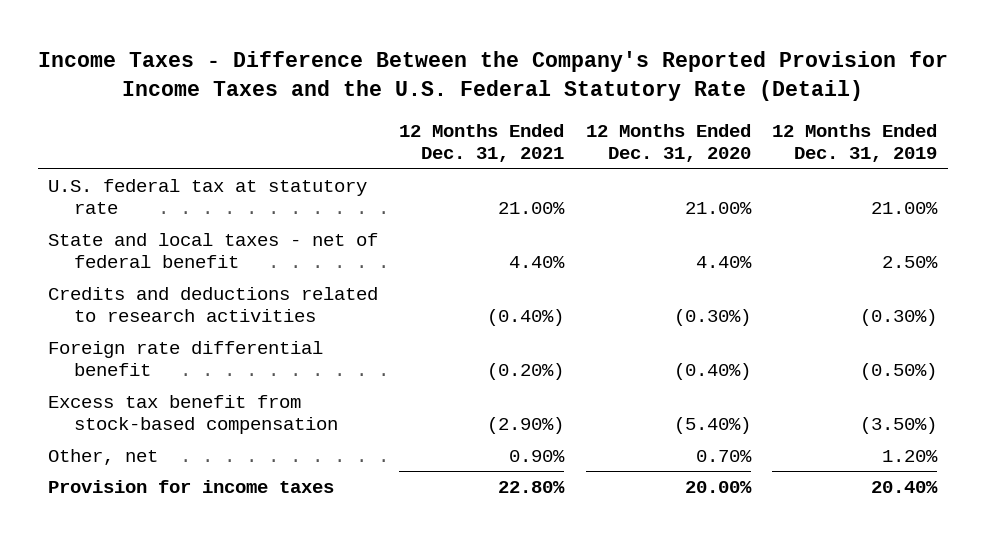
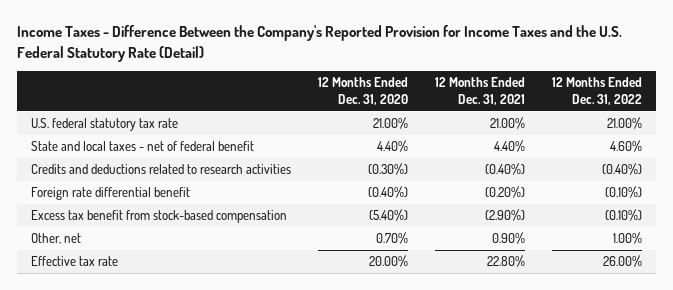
- | 12 Months Ended Dec. 31, 2021 | 12 Months Ended Dec. 31, 2020 | 12 Months Ended Dec. 31, 2019
+ | 12 Months Ended Dec. 31, 2020 | 12 Months Ended Dec. 31, 2021 | 12 Months Ended Dec. 31, 2022
- U.S. federal tax at statutory rate | 21.00% | 21.00% | 21.00%
+ U.S. federal statutory tax rate | 21.00% | 21.00% | 21.00%
- Provision for income taxes | 22.80% | 20.00% | 20.40%
+ Effective tax rate | 20.00% | 22.80% | 26.00%

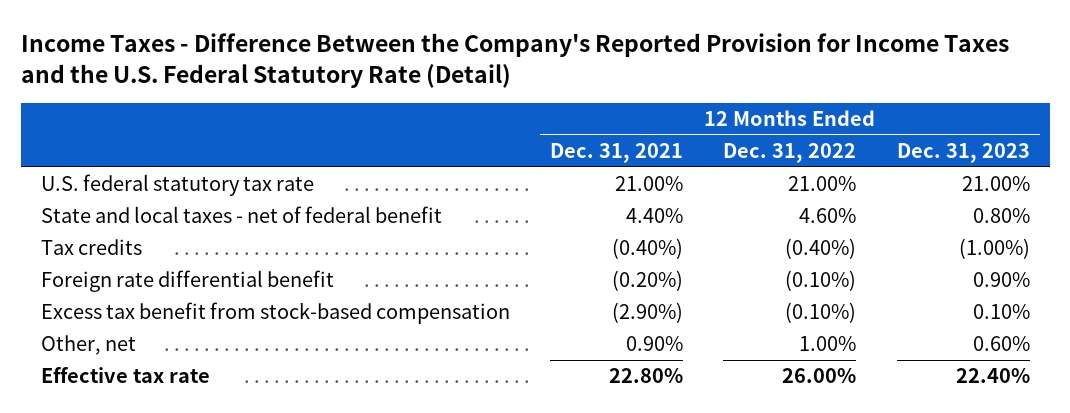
- | 12 Months Ended Dec. 31, 2020 | 12 Months Ended Dec. 31, 2021 | 12 Months Ended Dec. 31, 2022
+ | 12 Months Ended Dec. 31, 2021 | 12 Months Ended Dec. 31, 2022 | 12 Months Ended Dec. 31, 2023
- Credits and deductions related to research activities | (0.30%) | (0.40%) | (0.40%)
+ Tax credits | (0.40%) | (0.40%) | (1.00%)

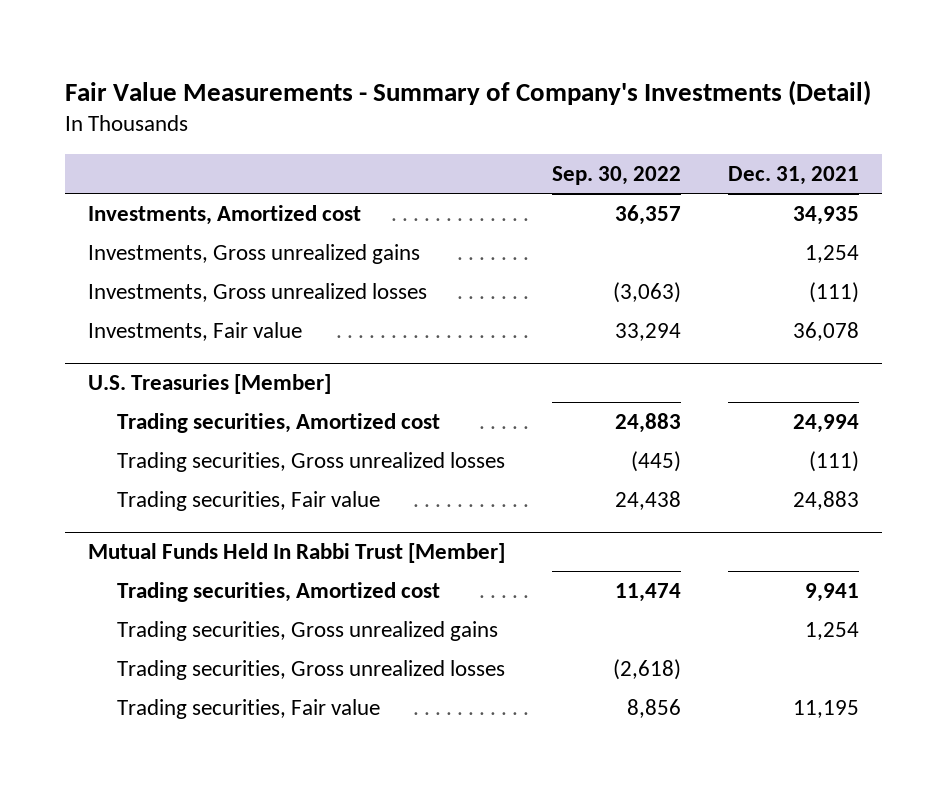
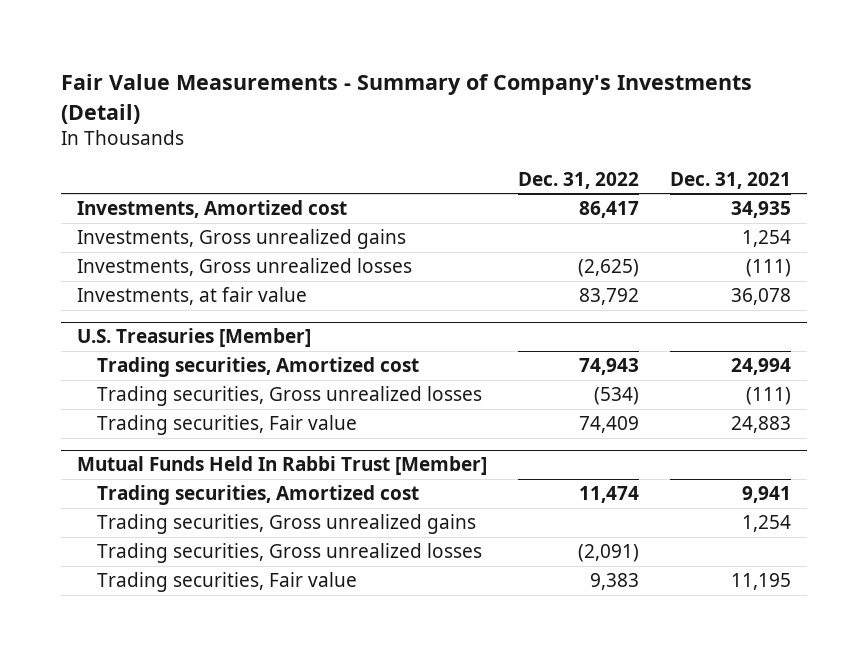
- | Sep. 30, 2022 | Dec. 31, 2021
+ | Dec. 31, 2022 | Dec. 31, 2021
- Investments, Fair value | 33,294 | 36,078
+ Investments, at fair value | 83,792 | 36,078

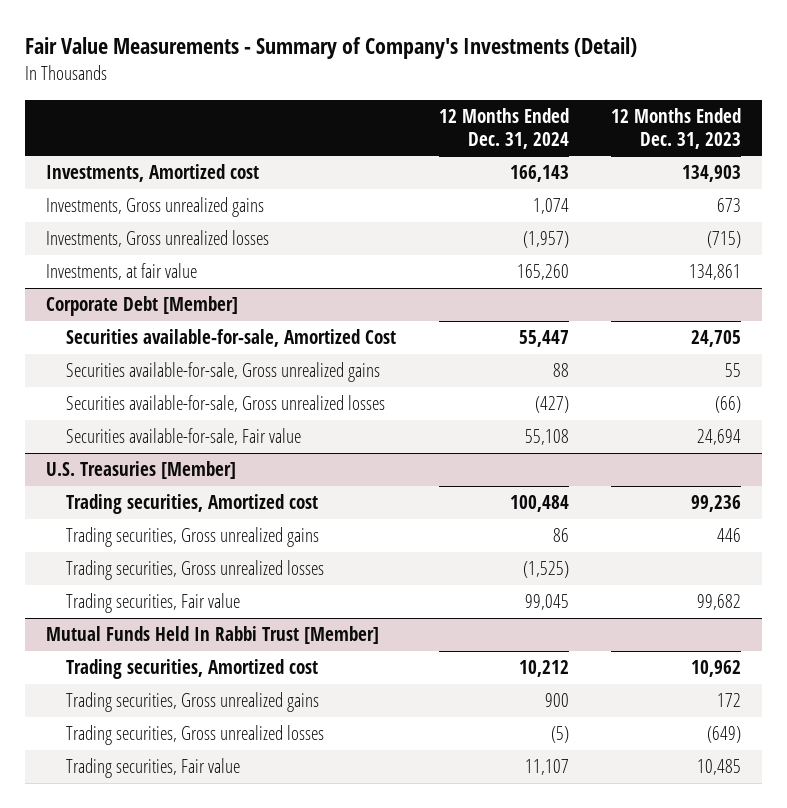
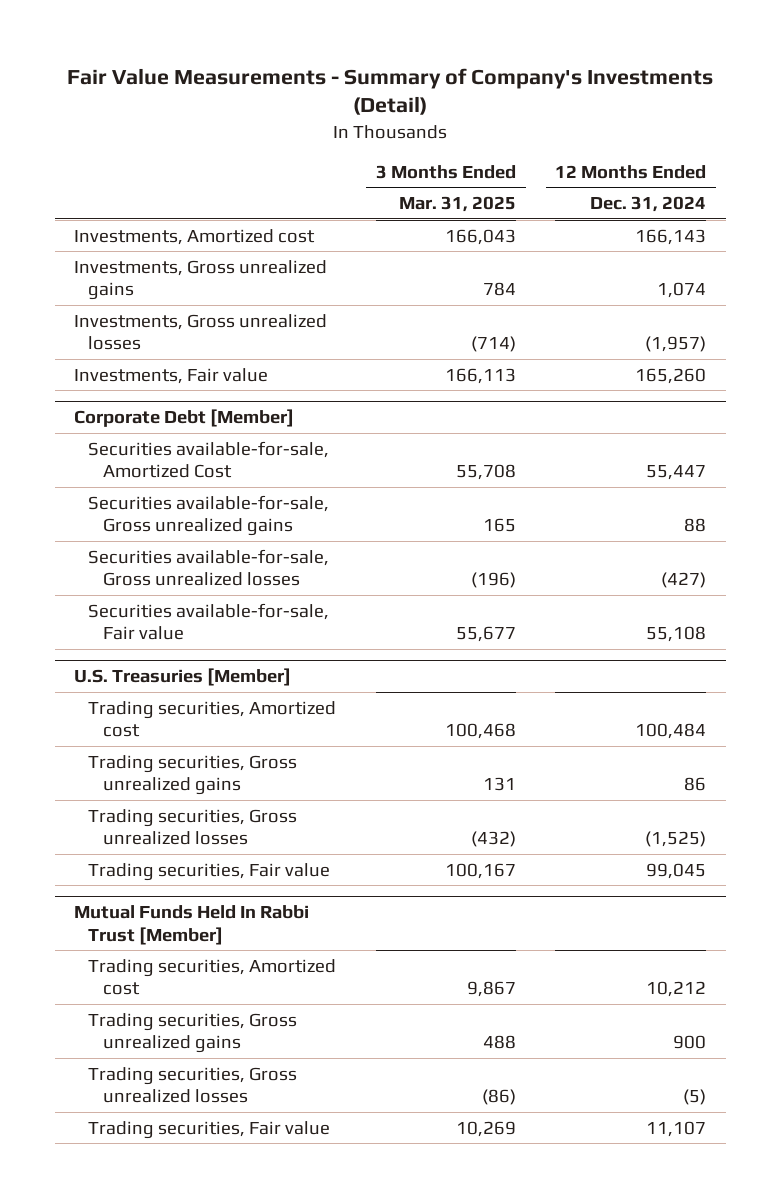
- | 12 Months Ended Dec. 31, 2024 | 12 Months Ended Dec. 31, 2023
+ | 3 Months Ended Mar. 31, 2025 | 12 Months Ended Dec. 31, 2024
- Investments, at fair value | 165,260 | 134,861
+ Investments, Fair value | 166,113 | 165,260

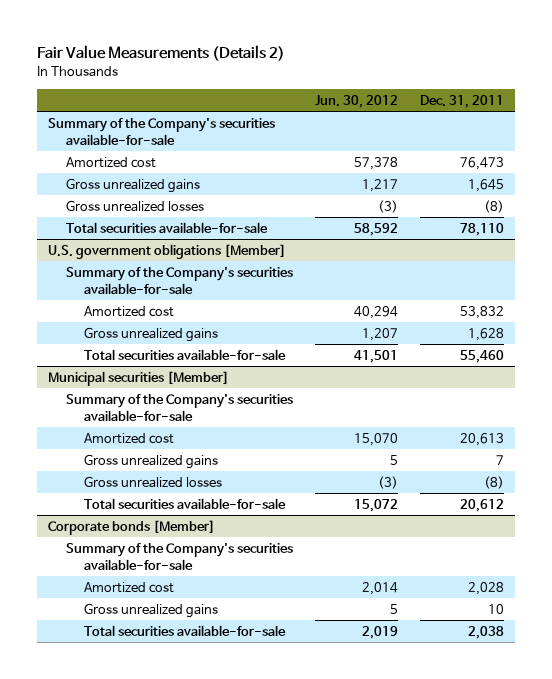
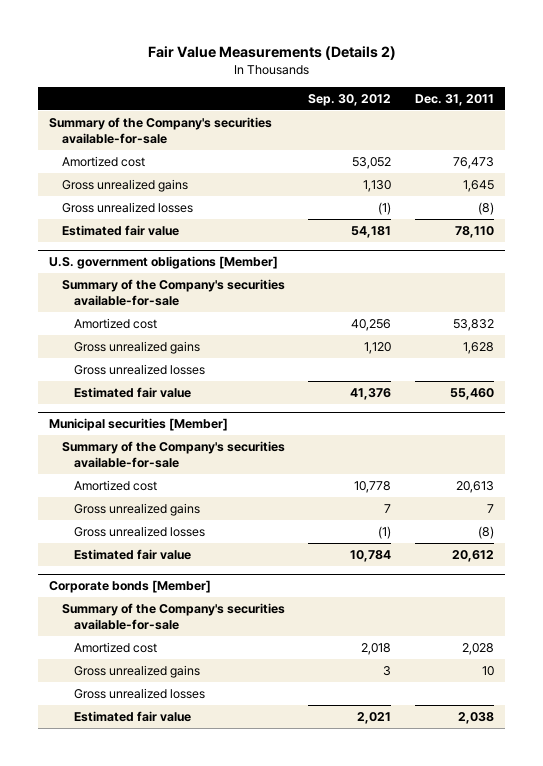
- | Jun. 30, 2012 | Dec. 31, 2011
+ | Sep. 30, 2012 | Dec. 31, 2011
- Total securities available-for-sale | 58,592 | 78,110
+ Estimated fair value | 54,181 | 78,110
@ U.S. government obligations [Member]
- Total securities available-for-sale | 41,501 | 55,460
+ Gross unrealized losses
+ Estimated fair value | 41,376 | 55,460
@ Municipal securities [Member]
- Total securities available-for-sale | 15,072 | 20,612
+ Estimated fair value | 10,784 | 20,612
@ Corporate bonds [Member]
- Total securities available-for-sale | 2,019 | 2,038
+ Gross unrealized losses
+ Estimated fair value | 2,021 | 2,038

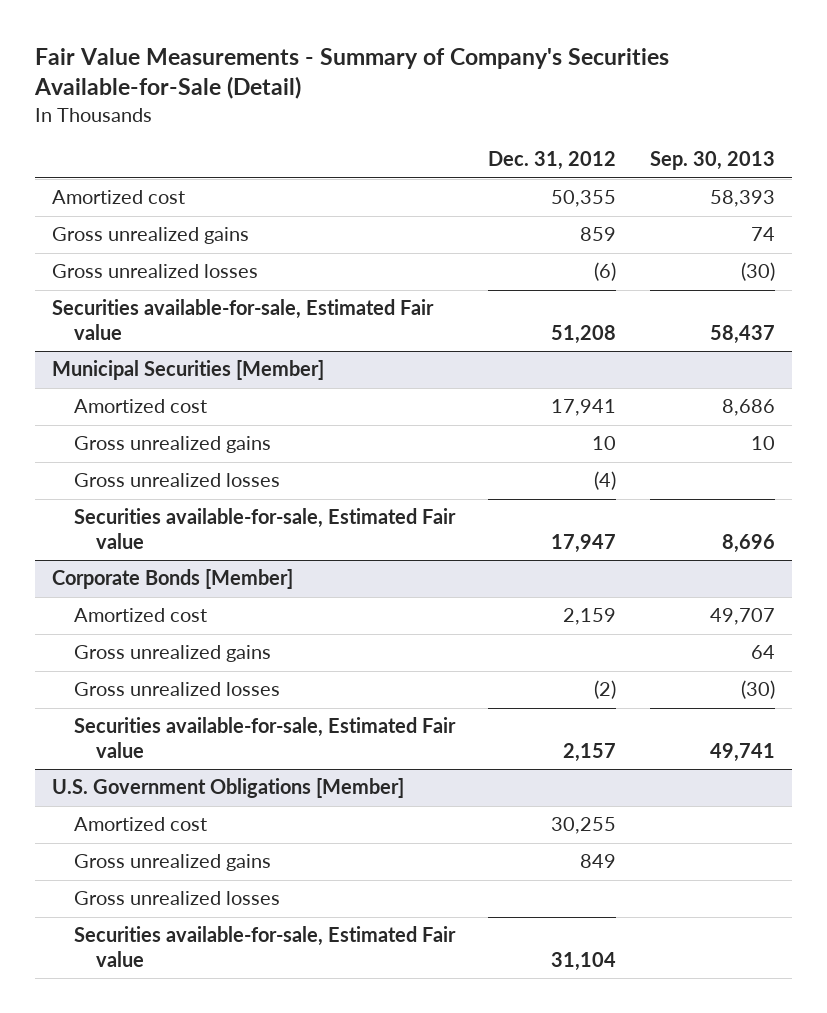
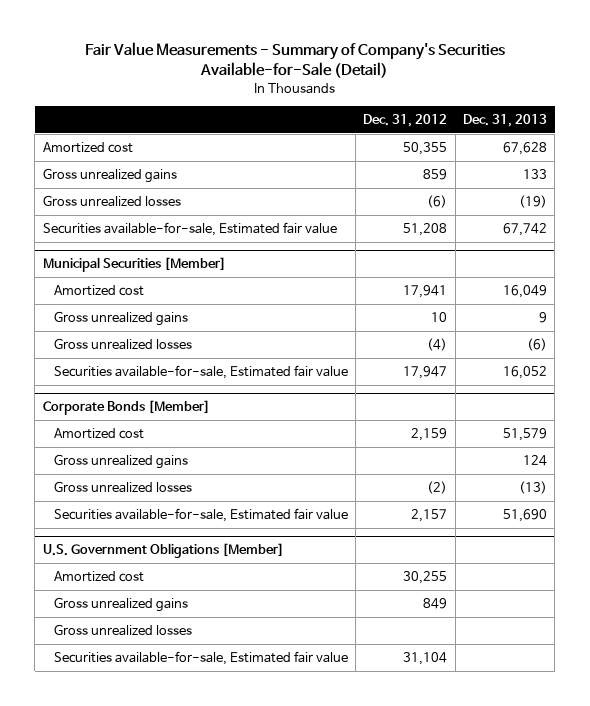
- | Dec. 31, 2012 | Sep. 30, 2013
+ | Dec. 31, 2012 | Dec. 31, 2013
- Securities available-for-sale, Estimated Fair value | 51,208 | 58,437
+ Securities available-for-sale, Estimated fair value | 51,208 | 67,742
@ Municipal Securities [Member]
- Securities available-for-sale, Estimated Fair value | 17,947 | 8,696
+ Securities available-for-sale, Estimated fair value | 17,947 | 16,052
@ Corporate Bonds [Member]
- Securities available-for-sale, Estimated Fair value | 2,157 | 49,741
+ Securities available-for-sale, Estimated fair value | 2,157 | 51,690
@ U.S. Government Obligations [Member]
- Securities available-for-sale, Estimated Fair value | 31,104 |
+ Securities available-for-sale, Estimated fair value | 31,104 |

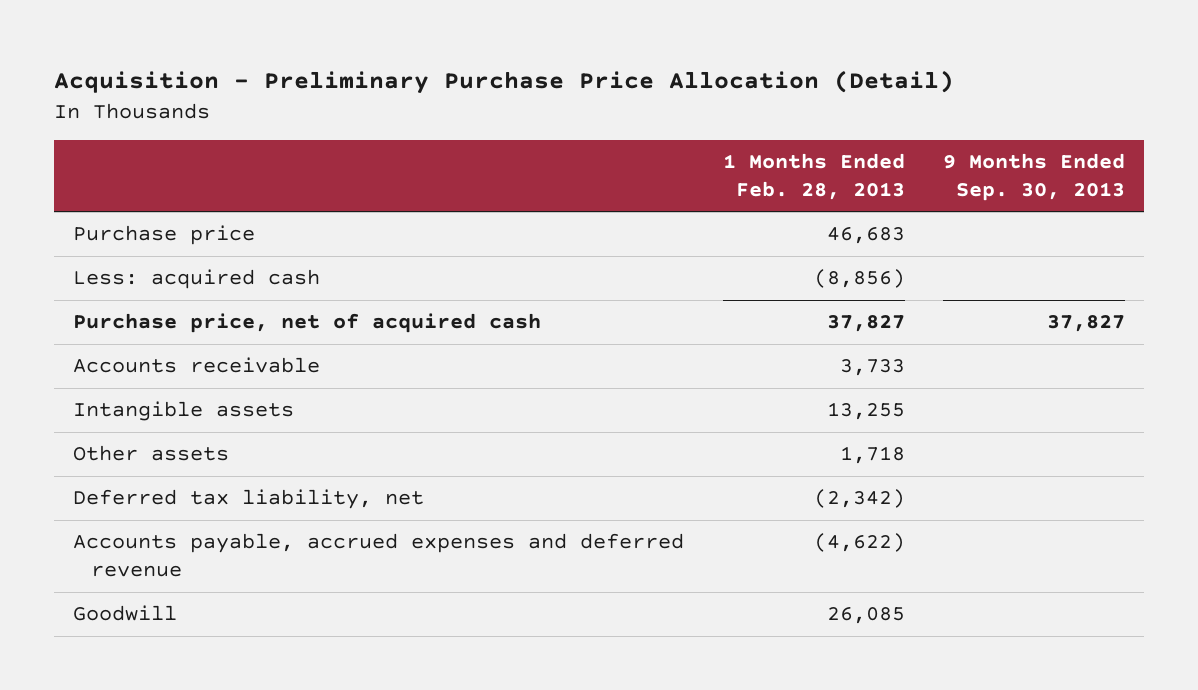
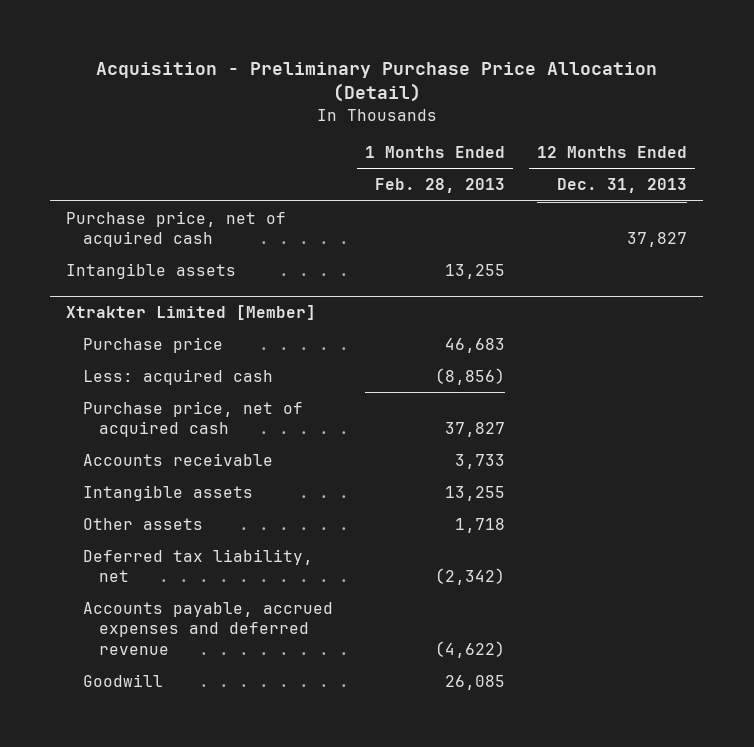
- | 1 Months Ended Feb. 28, 2013 | 9 Months Ended Sep. 30, 2013
+ | 1 Months Ended Feb. 28, 2013 | 12 Months Ended Dec. 31, 2013
+ Purchase price, net of acquired cash | | 37,827
+ Intangible assets | 13,255 |
+ Xtrakter Limited [Member]

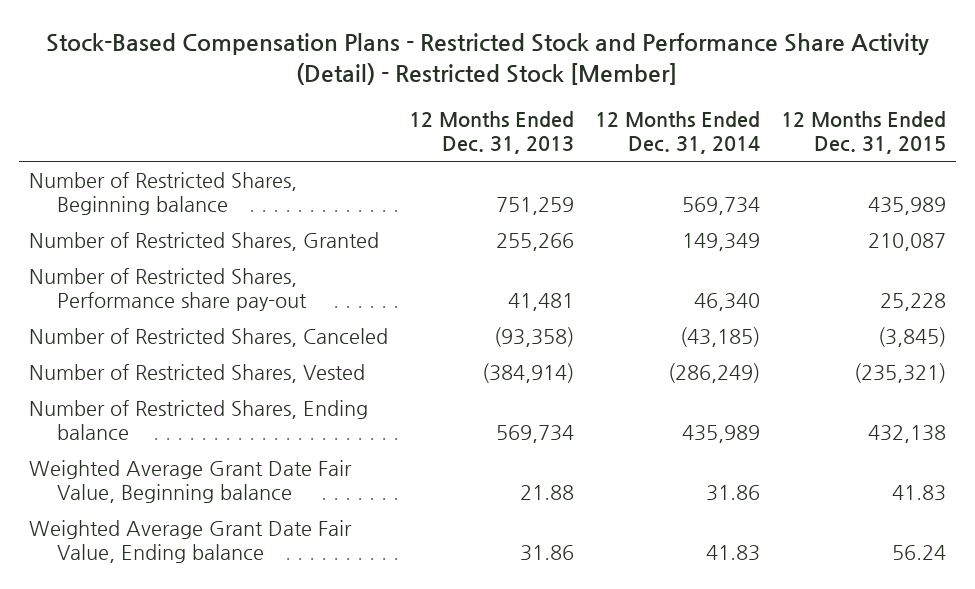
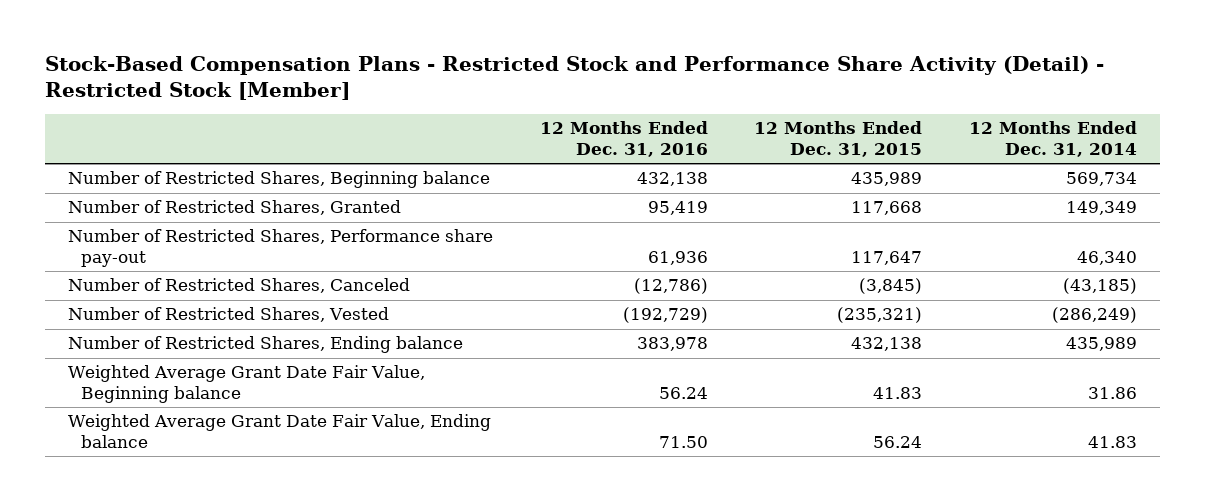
- | 12 Months Ended Dec. 31, 2013 | 12 Months Ended Dec. 31, 2014 | 12 Months Ended Dec. 31, 2015
+ | 12 Months Ended Dec. 31, 2016 | 12 Months Ended Dec. 31, 2015 | 12 Months Ended Dec. 31, 2014
- Number of Restricted Shares, Granted | 255,266 | 149,349 | 210,087
- Number of Restricted Shares, Performance share pay-out | 41,481 | 46,340 | 25,228
+ Number of Restricted Shares, Granted | 95,419 | 117,668 | 149,349
+ Number of Restricted Shares, Performance share pay-out | 61,936 | 117,647 | 46,340

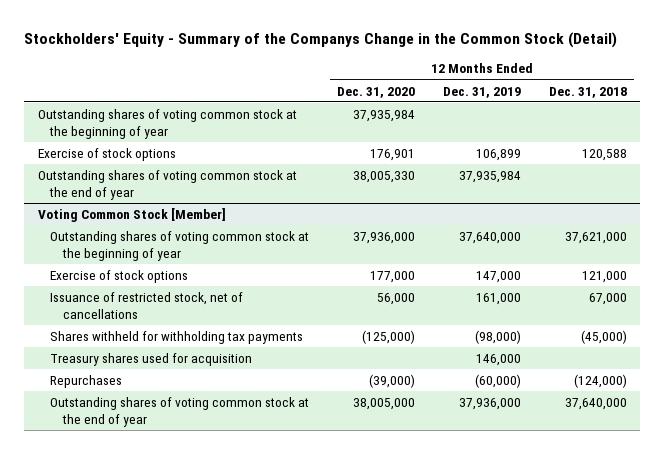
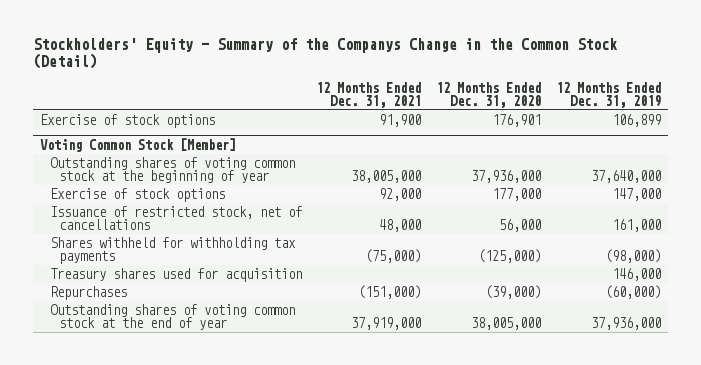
- | 12 Months Ended Dec. 31, 2020 | 12 Months Ended Dec. 31, 2019 | 12 Months Ended Dec. 31, 2018
+ | 12 Months Ended Dec. 31, 2021 | 12 Months Ended Dec. 31, 2020 | 12 Months Ended Dec. 31, 2019
- Outstanding shares of voting common stock at the beginning of year | 37,935,984 | |
- Outstanding shares of voting common stock at the end of year | 38,005,330 | 37,935,984 |

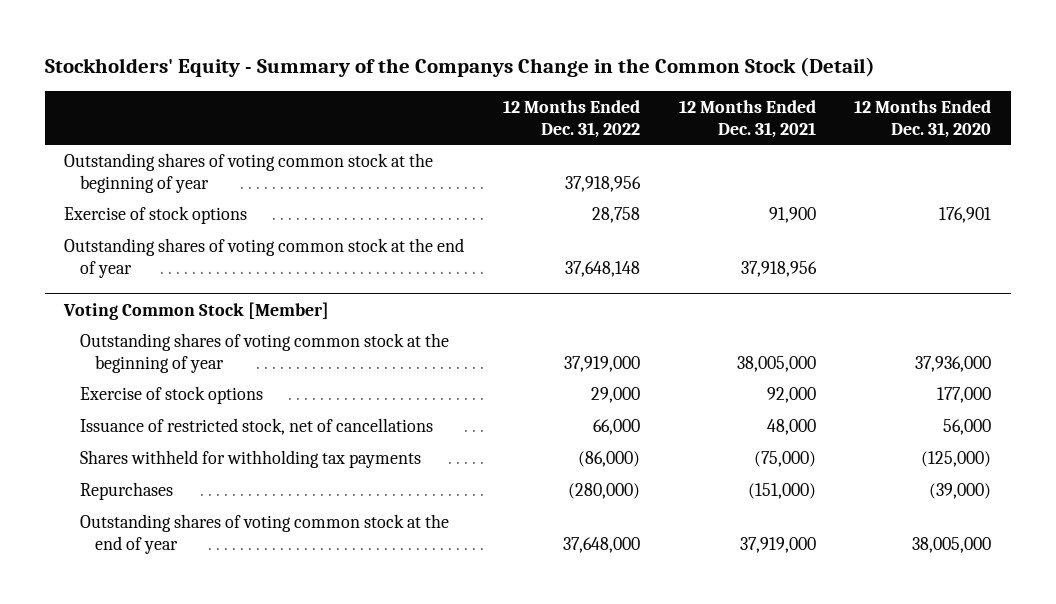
- | 12 Months Ended Dec. 31, 2021 | 12 Months Ended Dec. 31, 2020 | 12 Months Ended Dec. 31, 2019
+ | 12 Months Ended Dec. 31, 2022 | 12 Months Ended Dec. 31, 2021 | 12 Months Ended Dec. 31, 2020
+ Outstanding shares of voting common stock at the beginning of year | 37,918,956 | |
+ Outstanding shares of voting common stock at the end of year | 37,648,148 | 37,918,956 |
@ Voting Common Stock [Member]
- Treasury shares used for acquisition | | | 146,000

